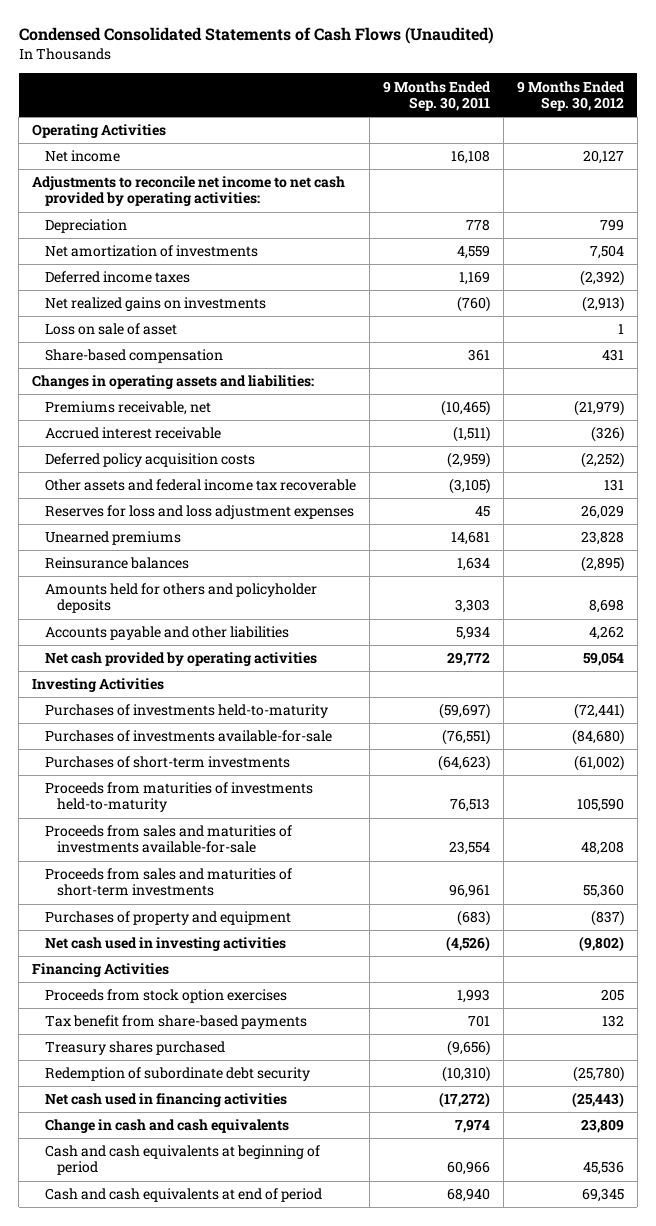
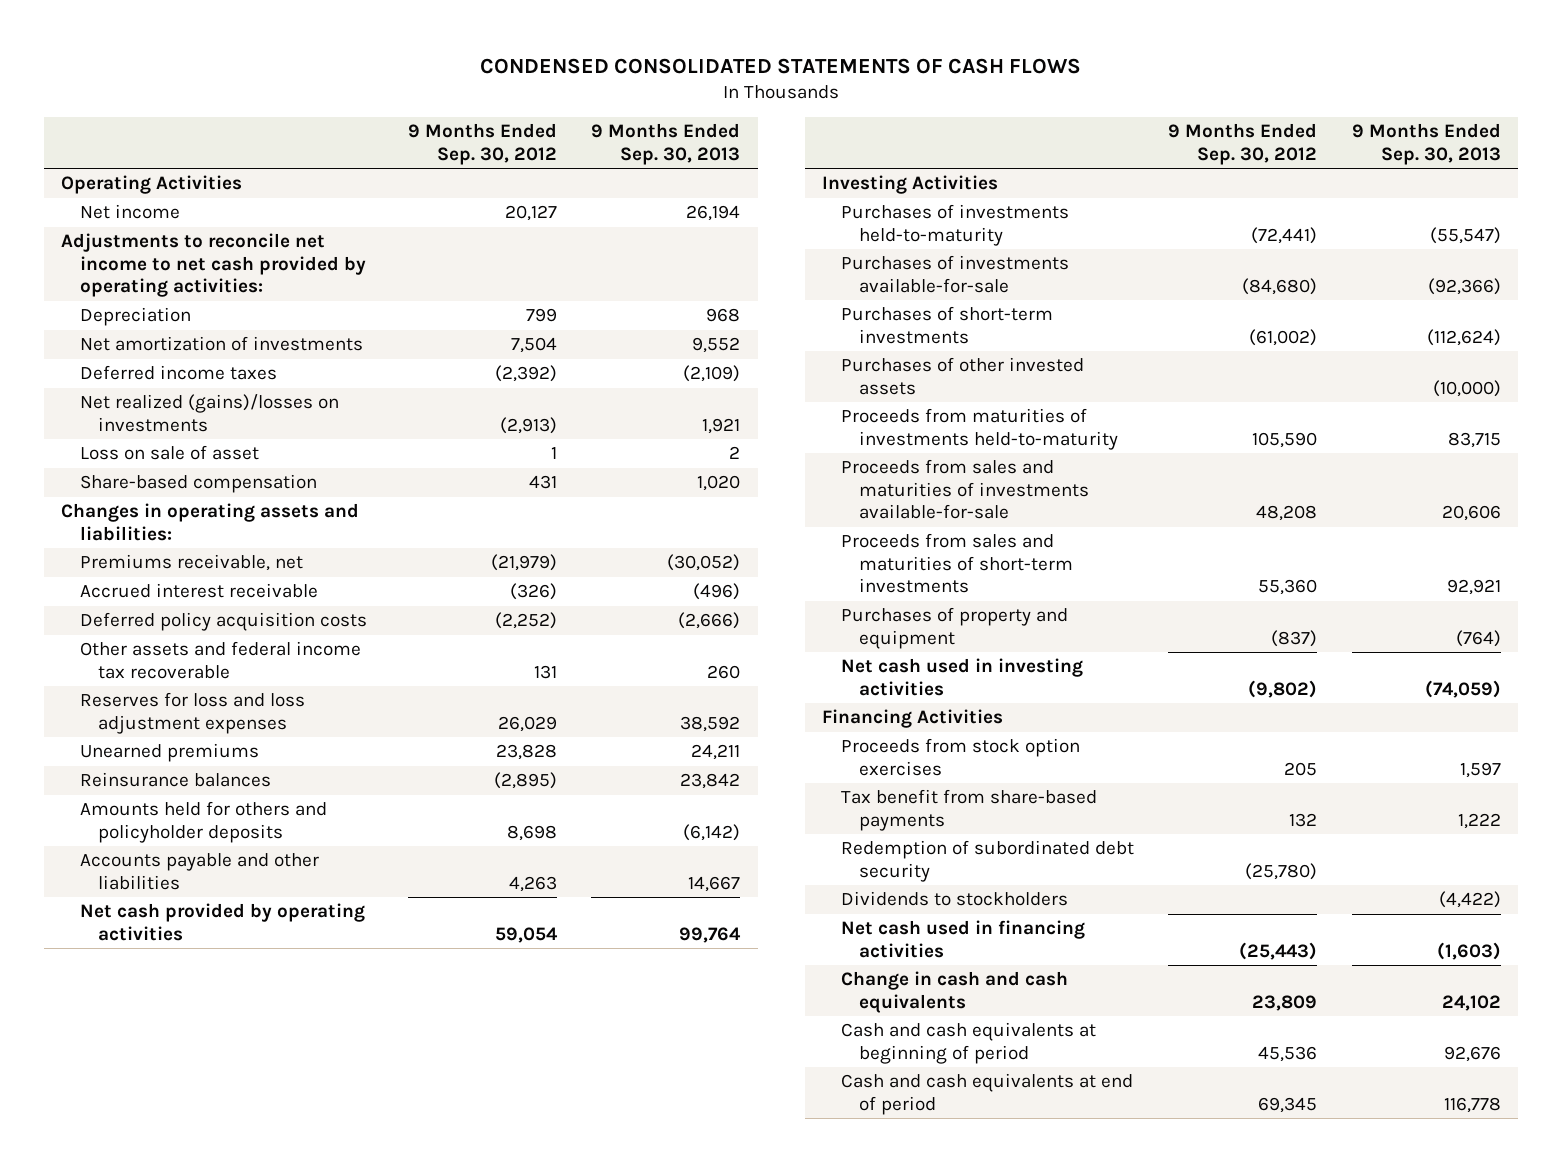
- Condensed Consolidated Statements of Cash Flows (Unaudited)
+ CONDENSED CONSOLIDATED STATEMENTS OF CASH FLOWS
- | 9 Months Ended Sep. 30, 2011 | 9 Months Ended Sep. 30, 2012
+ | 9 Months Ended Sep. 30, 2012 | 9 Months Ended Sep. 30, 2013
- Net realized gains on investments | (760) | (2,913)
+ Net realized (gains)/losses on investments | (2,913) | 1,921
- Accounts payable and other liabilities | 5,934 | 4,262
+ Accounts payable and other liabilities | 4,263 | 14,667
+ Purchases of other invested assets | | (10,000)
- Treasury shares purchased | (9,656) |
- Redemption of subordinate debt security | (10,310) | (25,780)
+ Redemption of subordinated debt security | (25,780) |
+ Dividends to stockholders | | (4,422)

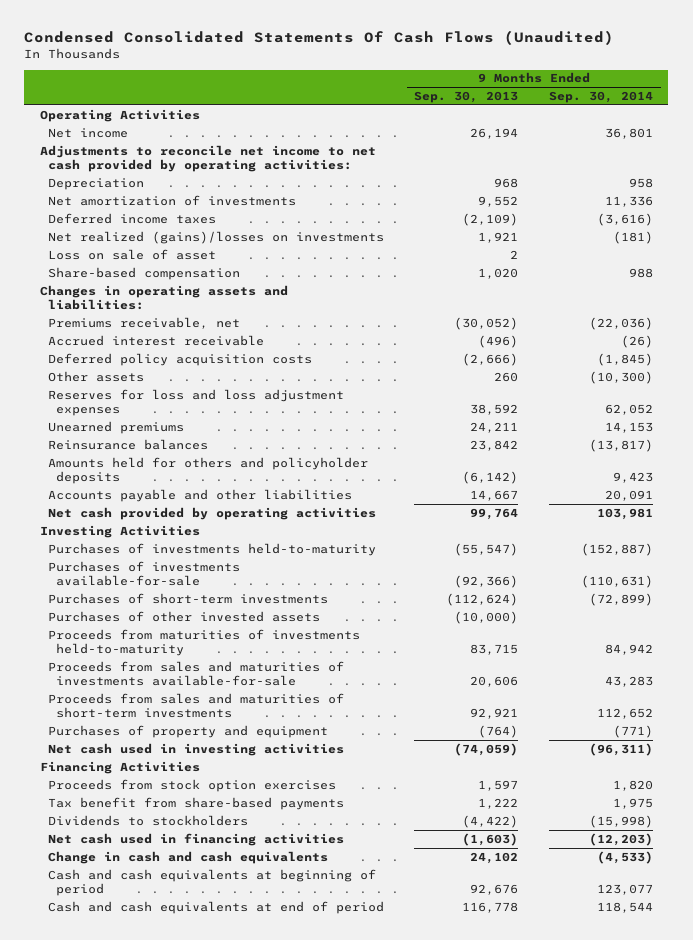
- CONDENSED CONSOLIDATED STATEMENTS OF CASH FLOWS
+ Condensed Consolidated Statements Of Cash Flows (Unaudited)
- | 9 Months Ended Sep. 30, 2012 | 9 Months Ended Sep. 30, 2013
+ | 9 Months Ended Sep. 30, 2013 | 9 Months Ended Sep. 30, 2014
- Other assets and federal income tax recoverable | 131 | 260
+ Other assets | 260 | (10,300)
- Redemption of subordinated debt security | (25,780) |

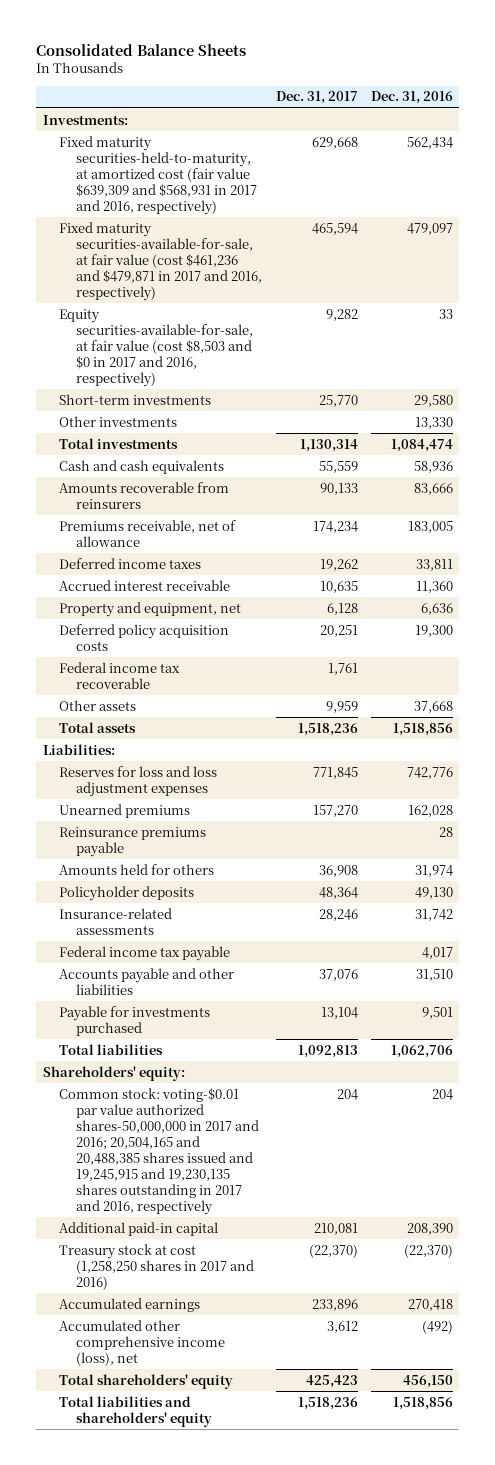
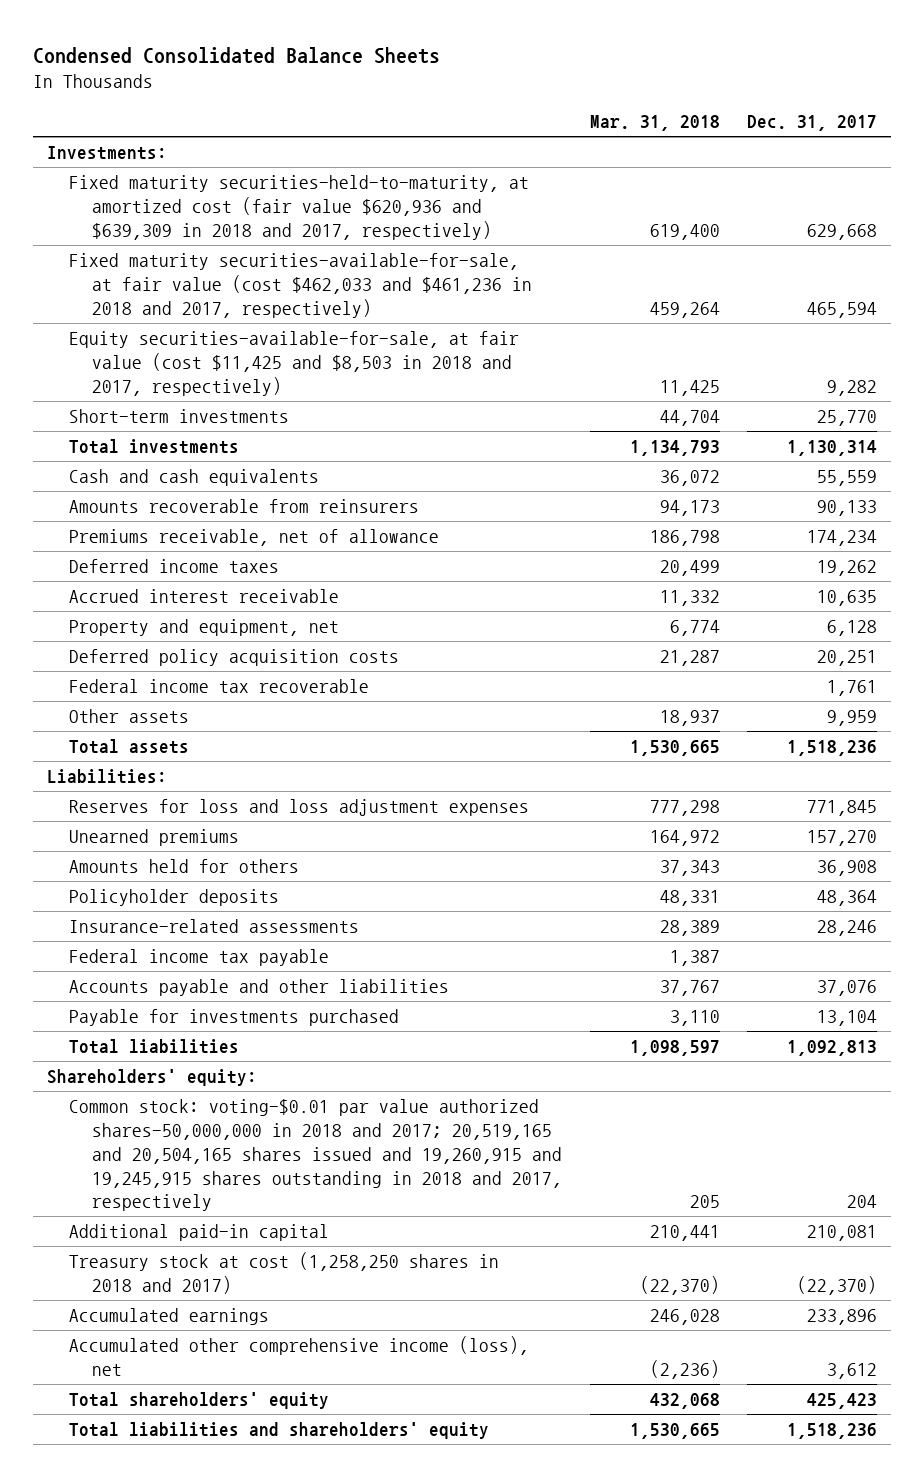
- Consolidated Balance Sheets
+ Condensed Consolidated Balance Sheets
- | Dec. 31, 2017 | Dec. 31, 2016
+ | Mar. 31, 2018 | Dec. 31, 2017
- Fixed maturity securities-held-to-maturity, at amortized cost (fair value $639,309 and $568,931 in 2017 and 2016, respectively) | 629,668 | 562,434
- Fixed maturity securities-available-for-sale, at fair value (cost $461,236 and $479,871 in 2017 and 2016, respectively) | 465,594 | 479,097
- Equity securities-available-for-sale, at fair value (cost $8,503 and $0 in 2017 and 2016, respectively) | 9,282 | 33
+ Fixed maturity securities-held-to-maturity, at amortized cost (fair value $620,936 and $639,309 in 2018 and 2017, respectively) | 619,400 | 629,668
+ Fixed maturity securities-available-for-sale, at fair value (cost $462,033 and $461,236 in 2018 and 2017, respectively) | 459,264 | 465,594
+ Equity securities-available-for-sale, at fair value (cost $11,425 and $8,503 in 2018 and 2017, respectively) | 11,425 | 9,282
- Other investments | | 13,330
- Reinsurance premiums payable | | 28
- Common stock: voting-$0.01 par value authorized shares-50,000,000 in 2017 and 2016; 20,504,165 and 20,488,385 shares issued and 19,245,915 and 19,230,135 shares outstanding in 2017 and 2016, respectively | 204 | 204
+ Common stock: voting-$0.01 par value authorized shares-50,000,000 in 2018 and 2017; 20,519,165 and 20,504,165 shares issued and 19,260,915 and 19,245,915 shares outstanding in 2018 and 2017, respectively | 205 | 204
- Treasury stock at cost (1,258,250 shares in 2017 and 2016) | (22,370) | (22,370)
+ Treasury stock at cost (1,258,250 shares in 2018 and 2017) | (22,370) | (22,370)

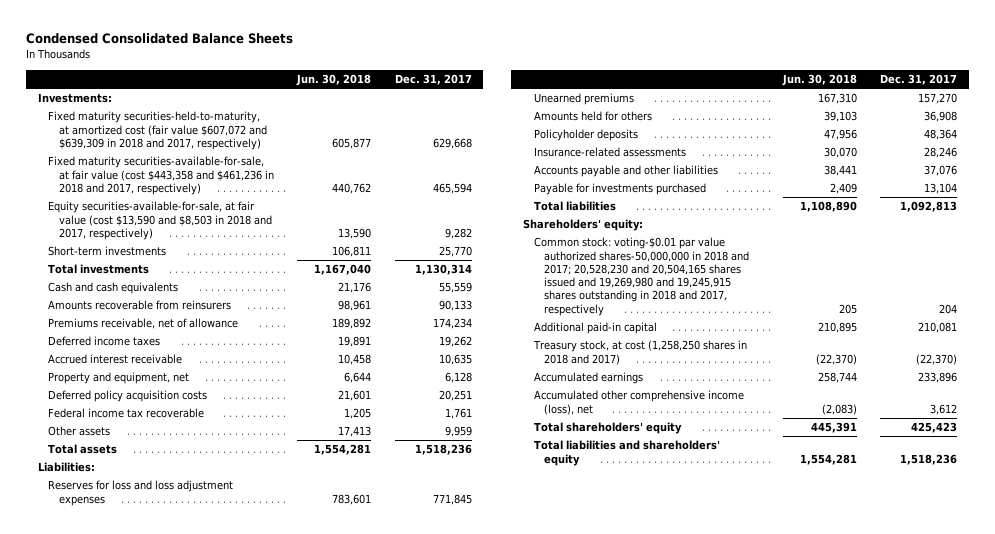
- | Mar. 31, 2018 | Dec. 31, 2017
+ | Jun. 30, 2018 | Dec. 31, 2017
- Fixed maturity securities-held-to-maturity, at amortized cost (fair value $620,936 and $639,309 in 2018 and 2017, respectively) | 619,400 | 629,668
- Fixed maturity securities-available-for-sale, at fair value (cost $462,033 and $461,236 in 2018 and 2017, respectively) | 459,264 | 465,594
- Equity securities-available-for-sale, at fair value (cost $11,425 and $8,503 in 2018 and 2017, respectively) | 11,425 | 9,282
+ Fixed maturity securities-held-to-maturity, at amortized cost (fair value $607,072 and $639,309 in 2018 and 2017, respectively) | 605,877 | 629,668
+ Fixed maturity securities-available-for-sale, at fair value (cost $443,358 and $461,236 in 2018 and 2017, respectively) | 440,762 | 465,594
+ Equity securities-available-for-sale, at fair value (cost $13,590 and $8,503 in 2018 and 2017, respectively) | 13,590 | 9,282
- Federal income tax payable | 1,387 |
- Common stock: voting-$0.01 par value authorized shares-50,000,000 in 2018 and 2017; 20,519,165 and 20,504,165 shares issued and 19,260,915 and 19,245,915 shares outstanding in 2018 and 2017, respectively | 205 | 204
+ Common stock: voting-$0.01 par value authorized shares-50,000,000 in 2018 and 2017; 20,528,230 and 20,504,165 shares issued and 19,269,980 and 19,245,915 shares outstanding in 2018 and 2017, respectively | 205 | 204
- Treasury stock at cost (1,258,250 shares in 2018 and 2017) | (22,370) | (22,370)
+ Treasury stock, at cost (1,258,250 shares in 2018 and 2017) | (22,370) | (22,370)

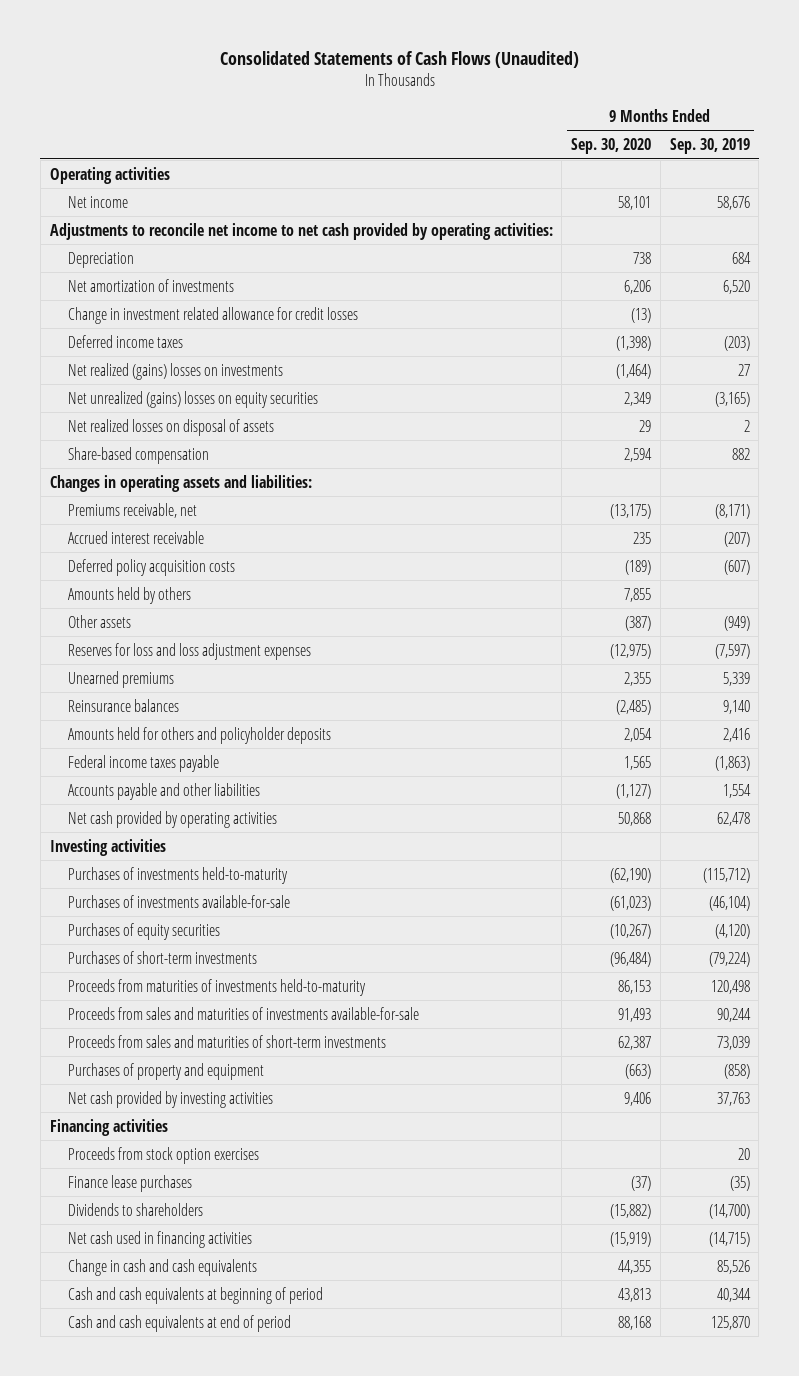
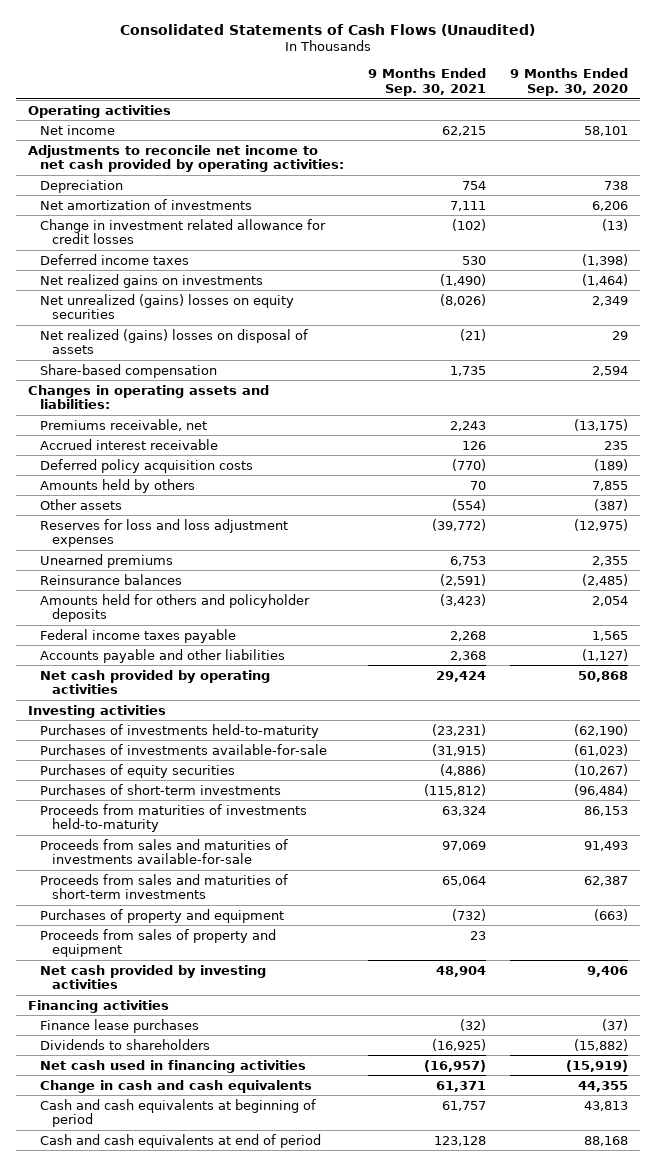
- | 9 Months Ended Sep. 30, 2020 | 9 Months Ended Sep. 30, 2019
+ | 9 Months Ended Sep. 30, 2021 | 9 Months Ended Sep. 30, 2020
- Net realized (gains) losses on investments | (1,464) | 27
+ Net realized gains on investments | (1,490) | (1,464)
- Net realized losses on disposal of assets | 29 | 2
+ Net realized (gains) losses on disposal of assets | (21) | 29
+ Proceeds from sales of property and equipment | 23 |
- Proceeds from stock option exercises | | 20

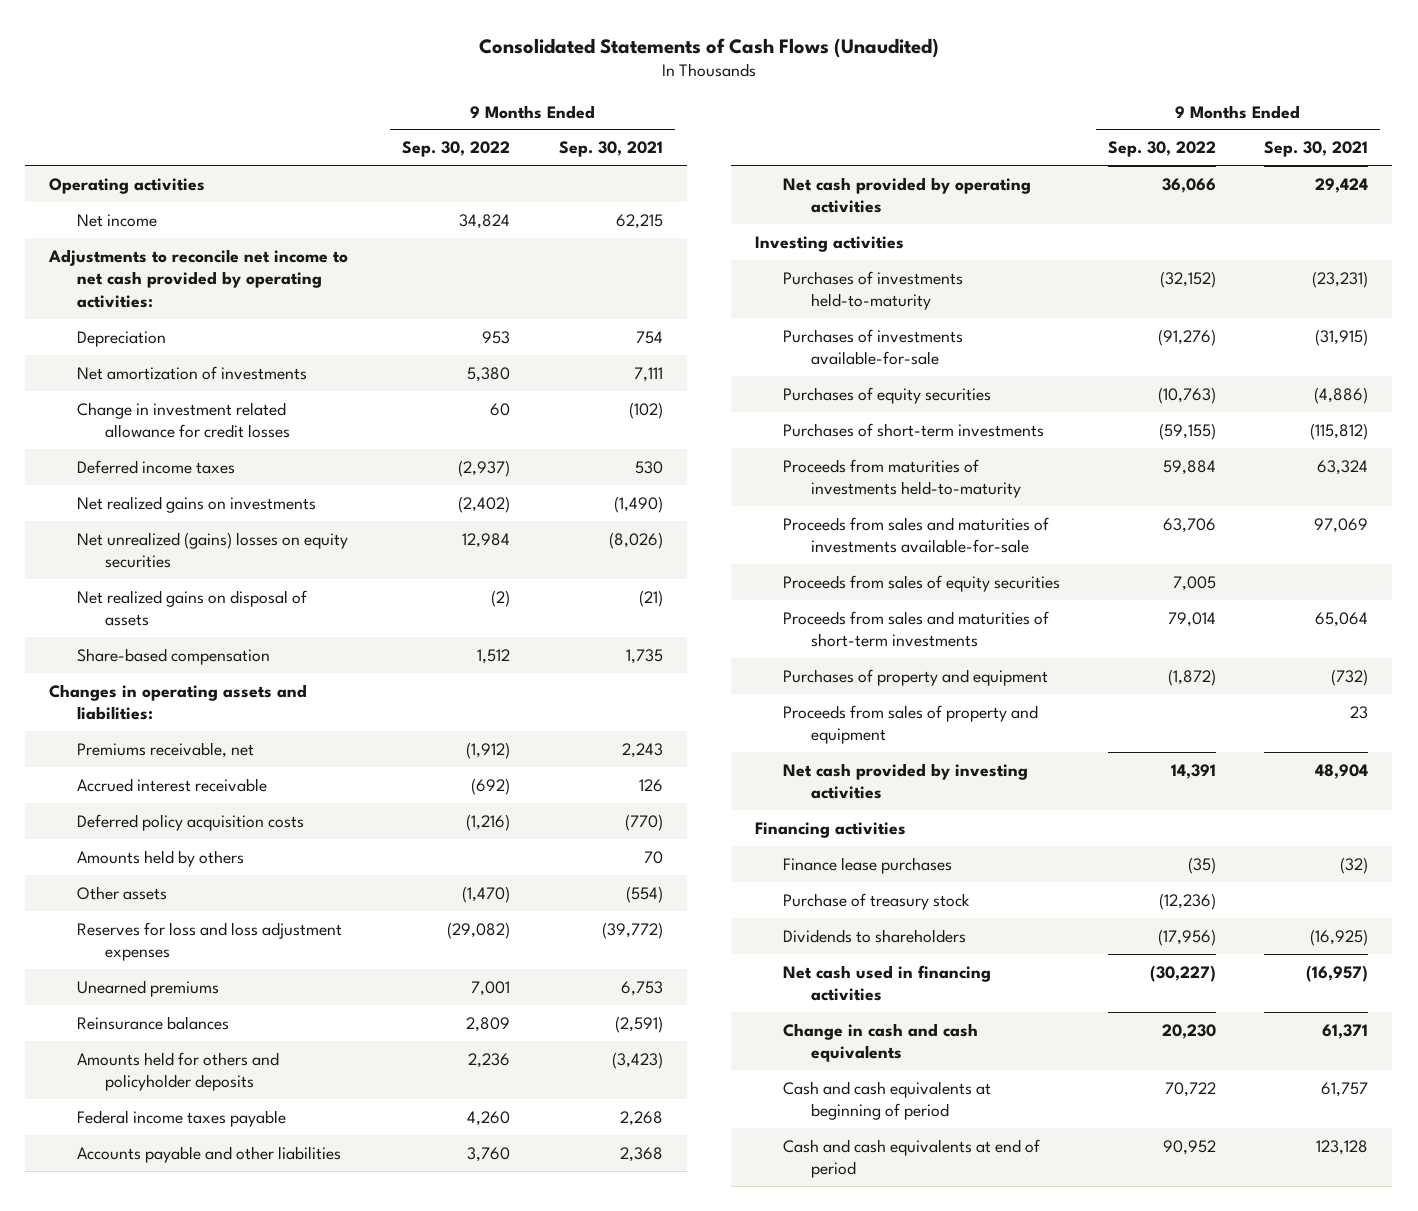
- | 9 Months Ended Sep. 30, 2021 | 9 Months Ended Sep. 30, 2020
+ | 9 Months Ended Sep. 30, 2022 | 9 Months Ended Sep. 30, 2021
- Net realized (gains) losses on disposal of assets | (21) | 29
+ Net realized gains on disposal of assets | (2) | (21)
+ Proceeds from sales of equity securities | 7,005 |
+ Purchase of treasury stock | (12,236) |

